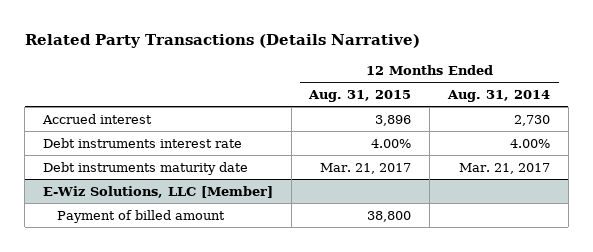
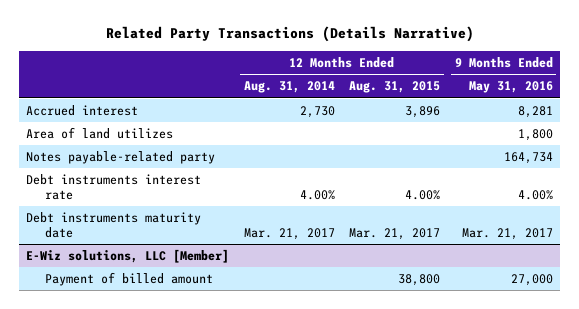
- | 12 Months Ended Aug. 31, 2015 | 12 Months Ended Aug. 31, 2014
+ | 12 Months Ended Aug. 31, 2014 | 12 Months Ended Aug. 31, 2015 | 9 Months Ended May 31, 2016
+ Area of land utilizes | | | 1,800
+ Notes payable-related party | | | 164,734
- E-Wiz Solutions, LLC [Member]
+ E-Wiz solutions, LLC [Member]

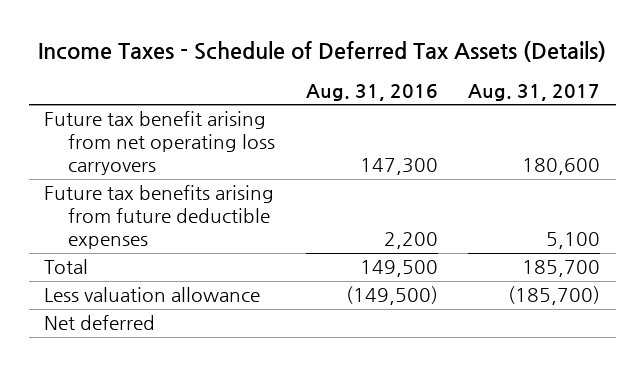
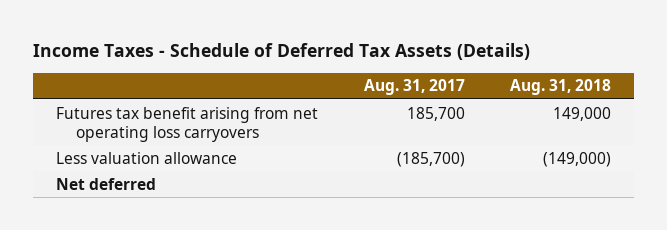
- | Aug. 31, 2016 | Aug. 31, 2017
+ | Aug. 31, 2017 | Aug. 31, 2018
- Future tax benefit arising from net operating loss carryovers | 147,300 | 180,600
- Future tax benefits arising from future deductible expenses | 2,200 | 5,100
- Total | 149,500 | 185,700
+ Futures tax benefit arising from net operating loss carryovers | 185,700 | 149,000

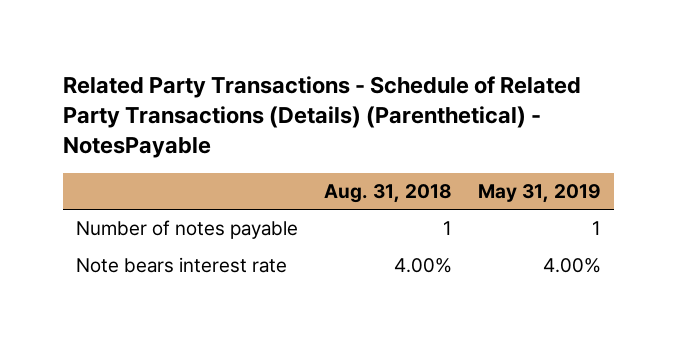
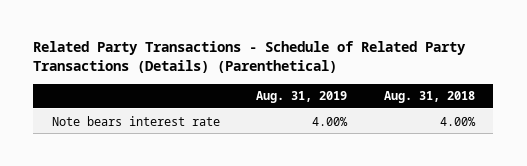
- Related Party Transactions - Schedule of Related Party Transactions (Details) (Parenthetical) - NotesPayable
+ Related Party Transactions - Schedule of Related Party Transactions (Details) (Parenthetical)
- | Aug. 31, 2018 | May 31, 2019
+ | Aug. 31, 2019 | Aug. 31, 2018
- Number of notes payable | 1 | 1

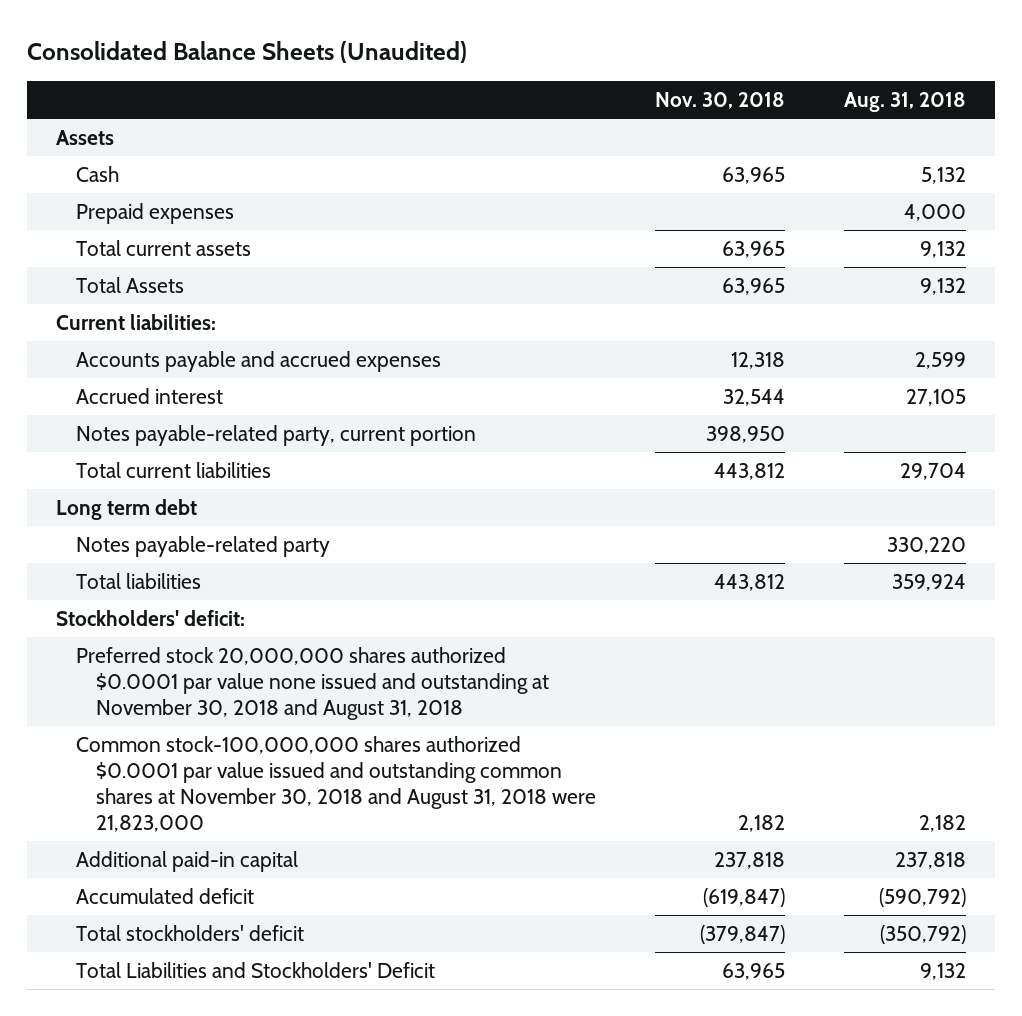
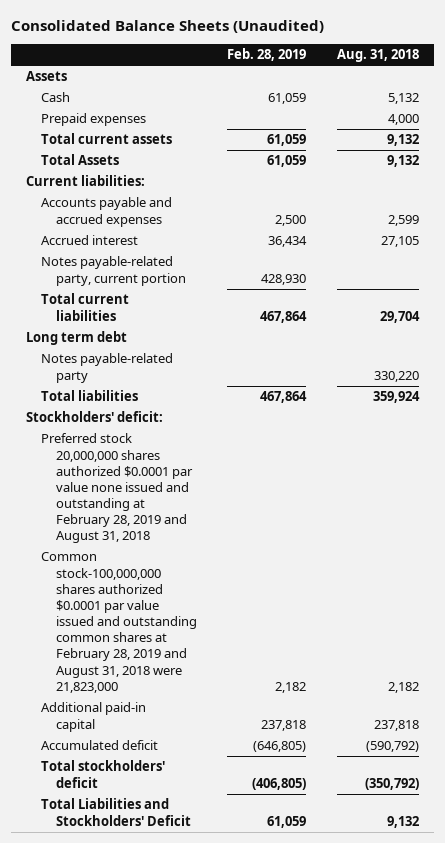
- | Nov. 30, 2018 | Aug. 31, 2018
+ | Feb. 28, 2019 | Aug. 31, 2018
- Preferred stock 20,000,000 shares authorized $0.0001 par value none issued and outstanding at November 30, 2018 and August 31, 2018
- Common stock-100,000,000 shares authorized $0.0001 par value issued and outstanding common shares at November 30, 2018 and August 31, 2018 were 21,823,000 | 2,182 | 2,182
+ Preferred stock 20,000,000 shares authorized $0.0001 par value none issued and outstanding at February 28, 2019 and August 31, 2018
+ Common stock-100,000,000 shares authorized $0.0001 par value issued and outstanding common shares at February 28, 2019 and August 31, 2018 were 21,823,000 | 2,182 | 2,182

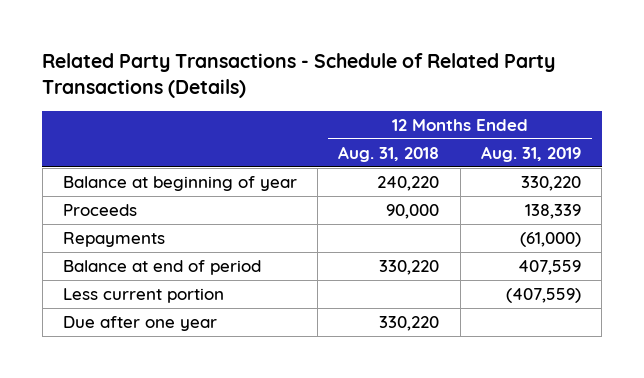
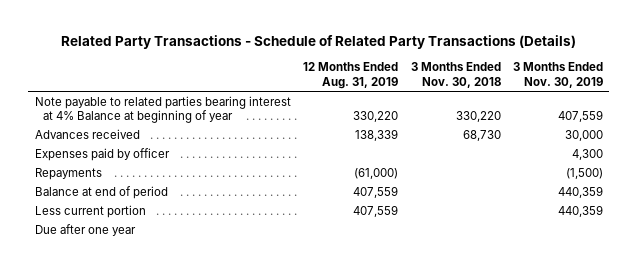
- | 12 Months Ended Aug. 31, 2018 | 12 Months Ended Aug. 31, 2019
+ | 12 Months Ended Aug. 31, 2019 | 3 Months Ended Nov. 30, 2018 | 3 Months Ended Nov. 30, 2019
- Balance at beginning of year | 240,220 | 330,220
- Proceeds | 90,000 | 138,339
+ Note payable to related parties bearing interest at 4% Balance at beginning of year | 330,220 | 330,220 | 407,559
+ Advances received | 138,339 | 68,730 | 30,000
+ Expenses paid by officer | | | 4,300
- Less current portion | | (407,559)
+ Less current portion | 407,559 | | 440,359

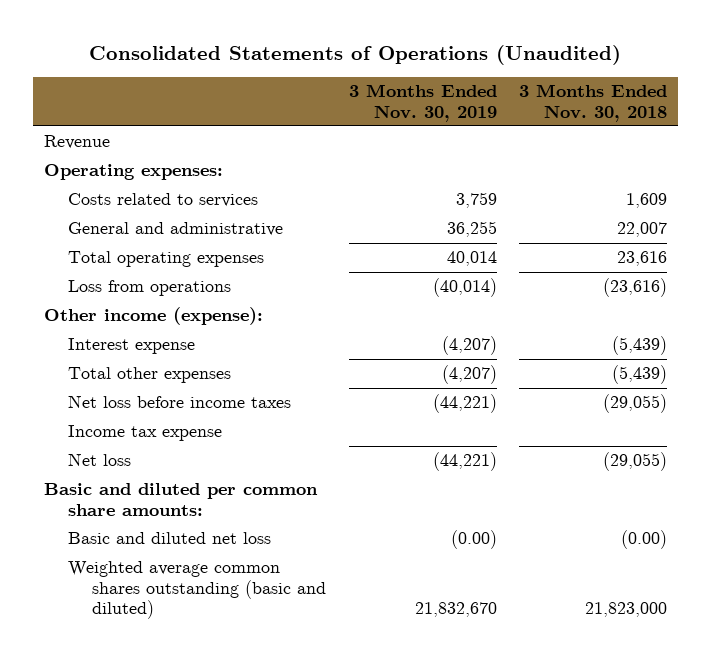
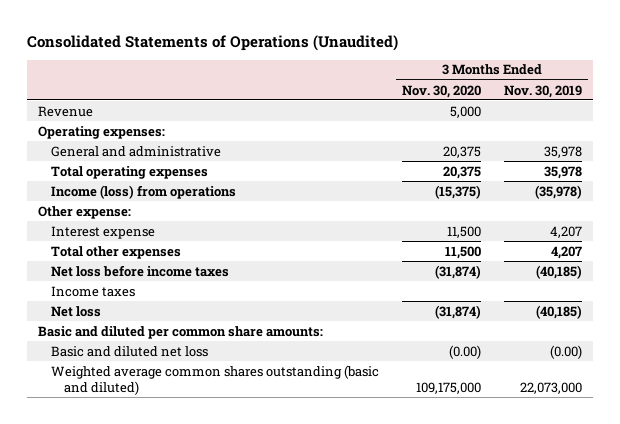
- | 3 Months Ended Nov. 30, 2019 | 3 Months Ended Nov. 30, 2018
+ | 3 Months Ended Nov. 30, 2020 | 3 Months Ended Nov. 30, 2019
- Costs related to services | 3,759 | 1,609
- General and administrative | 36,255 | 22,007
- Total operating expenses | 40,014 | 23,616
- Loss from operations | (40,014) | (23,616)
- Other income (expense):
- Interest expense | (4,207) | (5,439)
- Total other expenses | (4,207) | (5,439)
- Net loss before income taxes | (44,221) | (29,055)
- Income tax expense
- Net loss | (44,221) | (29,055)
+ General and administrative | 20,375 | 35,978
+ Total operating expenses | 20,375 | 35,978
+ Income (loss) from operations | (15,375) | (35,978)
+ Other expense:
+ Interest expense | 11,500 | 4,207
+ Total other expenses | 11,500 | 4,207
+ Net loss before income taxes | (31,874) | (40,185)
+ Income taxes
+ Net loss | (31,874) | (40,185)
- Weighted average common shares outstanding (basic and diluted) | 21,832,670 | 21,823,000
+ Weighted average common shares outstanding (basic and diluted) | 109,175,000 | 22,073,000

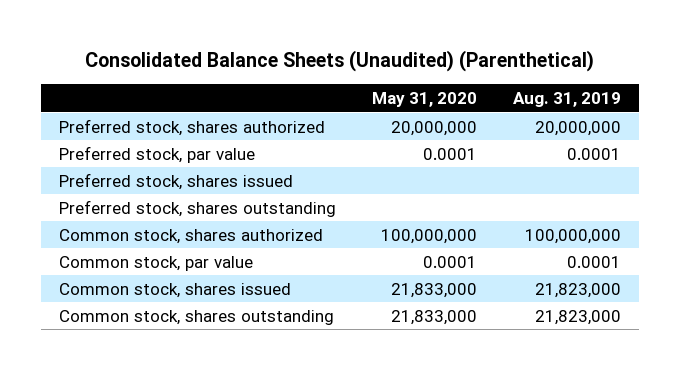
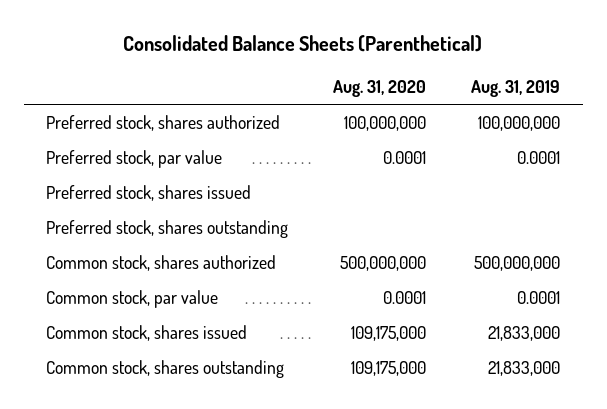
- Consolidated Balance Sheets (Unaudited) (Parenthetical)
+ Consolidated Balance Sheets (Parenthetical)
- | May 31, 2020 | Aug. 31, 2019
+ | Aug. 31, 2020 | Aug. 31, 2019
- Preferred stock, shares authorized | 20,000,000 | 20,000,000
+ Preferred stock, shares authorized | 100,000,000 | 100,000,000
- Common stock, shares authorized | 100,000,000 | 100,000,000
+ Common stock, shares authorized | 500,000,000 | 500,000,000
- Common stock, shares issued | 21,833,000 | 21,823,000
- Common stock, shares outstanding | 21,833,000 | 21,823,000
+ Common stock, shares issued | 109,175,000 | 21,833,000
+ Common stock, shares outstanding | 109,175,000 | 21,833,000

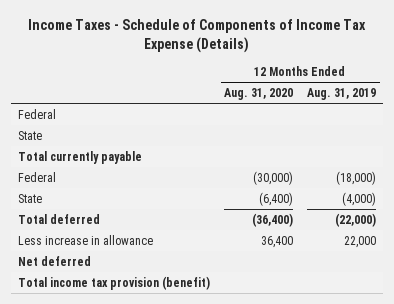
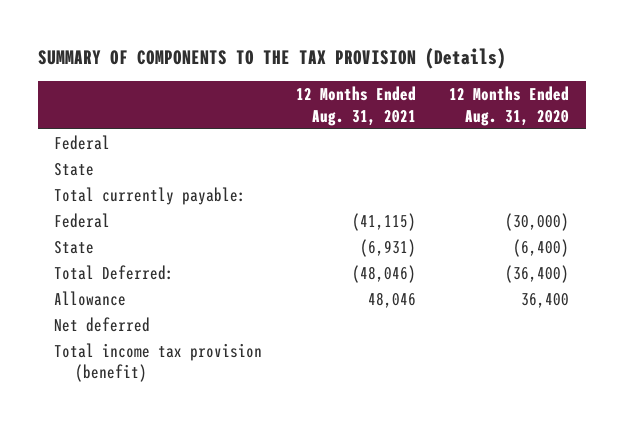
- Income Taxes - Schedule of Components of Income Tax Expense (Details)
+ SUMMARY OF COMPONENTS TO THE TAX PROVISION (Details)
- | 12 Months Ended Aug. 31, 2020 | 12 Months Ended Aug. 31, 2019
+ | 12 Months Ended Aug. 31, 2021 | 12 Months Ended Aug. 31, 2020
- Total currently payable
+ Total currently payable:
- Total deferred | (36,400) | (22,000)
- Less increase in allowance | 36,400 | 22,000
+ Total Deferred: | (48,046) | (36,400)
+ Allowance | 48,046 | 36,400

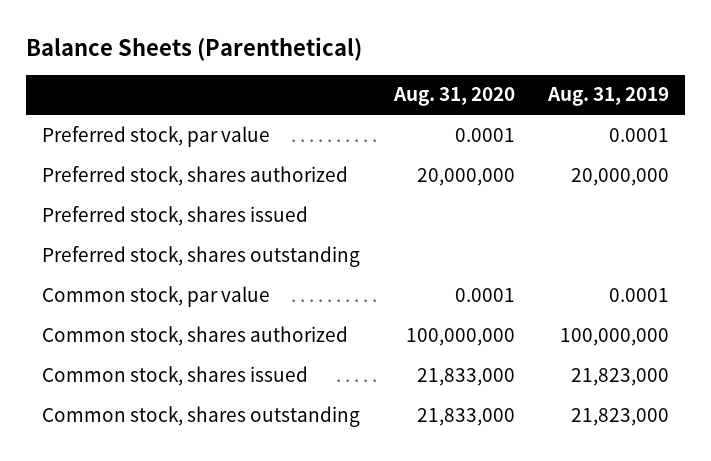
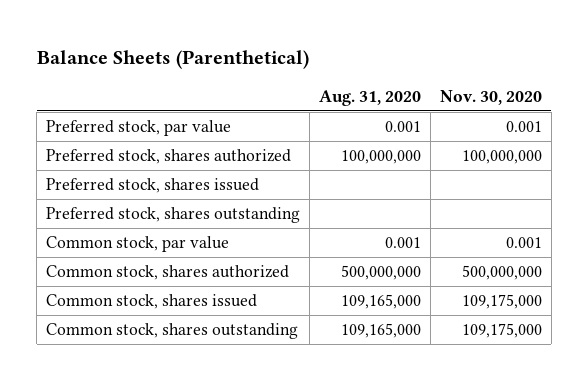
- | Aug. 31, 2020 | Aug. 31, 2019
+ | Aug. 31, 2020 | Nov. 30, 2020
- Preferred stock, par value | 0.0001 | 0.0001
- Preferred stock, shares authorized | 20,000,000 | 20,000,000
+ Preferred stock, par value | 0.001 | 0.001
+ Preferred stock, shares authorized | 100,000,000 | 100,000,000
- Common stock, par value | 0.0001 | 0.0001
- Common stock, shares authorized | 100,000,000 | 100,000,000
- Common stock, shares issued | 21,833,000 | 21,823,000
- Common stock, shares outstanding | 21,833,000 | 21,823,000
+ Common stock, par value | 0.001 | 0.001
+ Common stock, shares authorized | 500,000,000 | 500,000,000
+ Common stock, shares issued | 109,165,000 | 109,175,000
+ Common stock, shares outstanding | 109,165,000 | 109,175,000

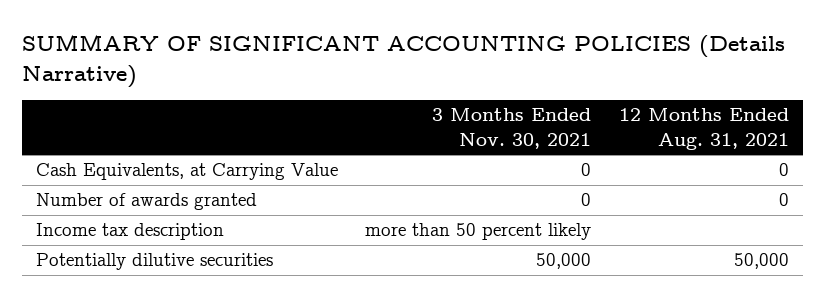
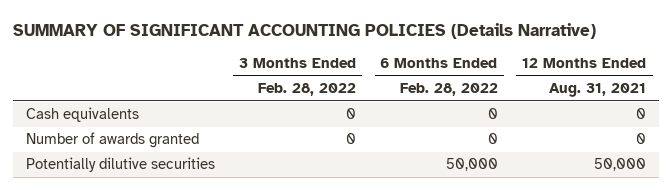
- | 3 Months Ended Nov. 30, 2021 | 12 Months Ended Aug. 31, 2021
+ | 3 Months Ended Feb. 28, 2022 | 6 Months Ended Feb. 28, 2022 | 12 Months Ended Aug. 31, 2021
- Cash Equivalents, at Carrying Value | 0 | 0
+ Cash equivalents | 0 | 0 | 0
- Income tax description | more than 50 percent likely |

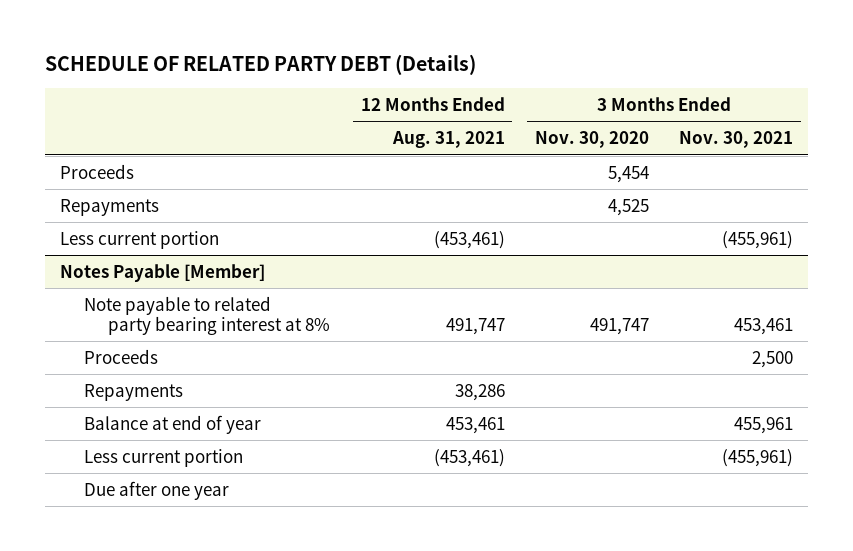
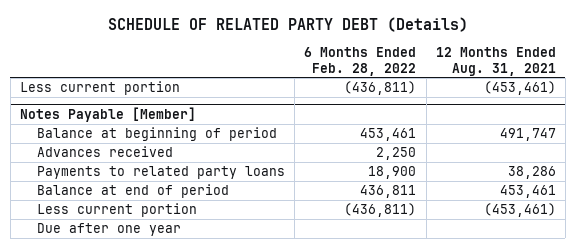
- | 12 Months Ended Aug. 31, 2021 | 3 Months Ended Nov. 30, 2020 | 3 Months Ended Nov. 30, 2021
+ | 6 Months Ended Feb. 28, 2022 | 12 Months Ended Aug. 31, 2021
- Proceeds | | 5,454 |
- Repayments | | 4,525 |
@ Notes Payable [Member]
- Note payable to related party bearing interest at 8% | 491,747 | 491,747 | 453,461
- Proceeds | | | 2,500
- Repayments | 38,286 | |
- Balance at end of year | 453,461 | | 455,961
+ Balance at beginning of period | 453,461 | 491,747
+ Advances received | 2,250 |
+ Payments to related party loans | 18,900 | 38,286
+ Balance at end of period | 436,811 | 453,461

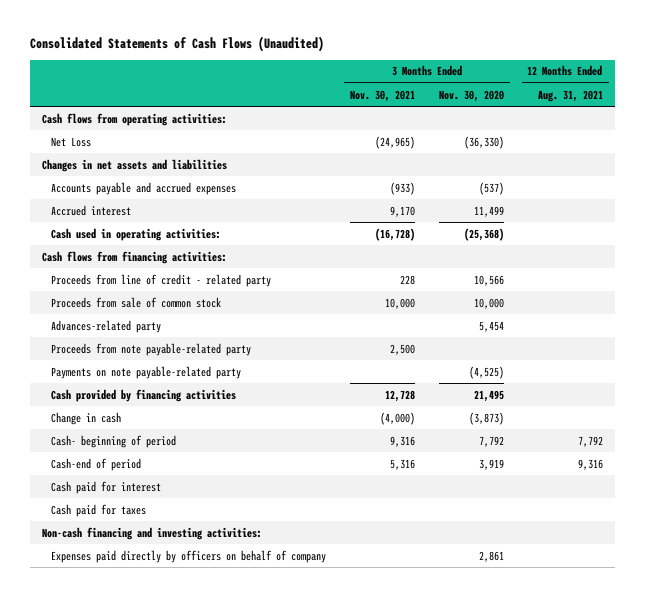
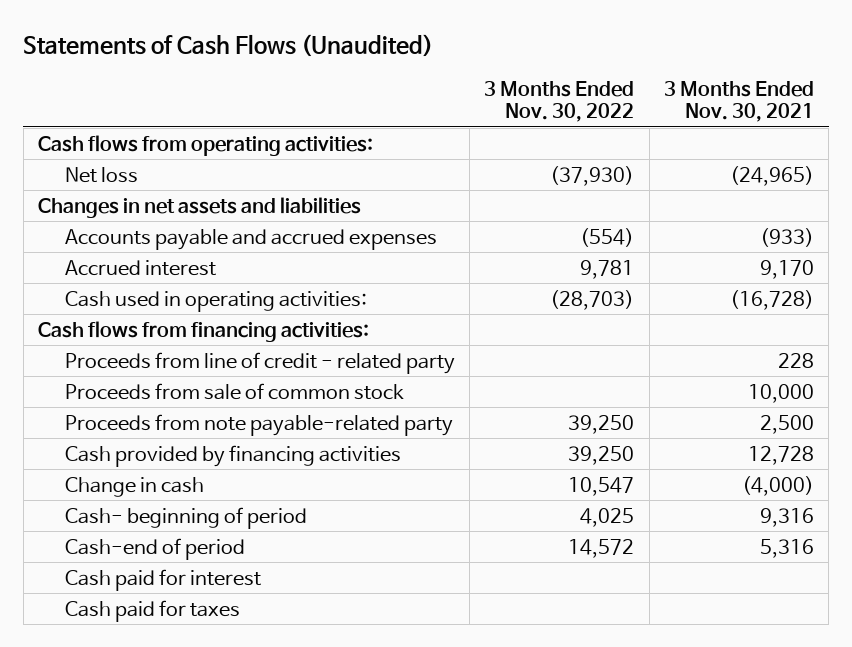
- Consolidated Statements of Cash Flows (Unaudited)
+ Statements of Cash Flows (Unaudited)
- | 3 Months Ended Nov. 30, 2021 | 3 Months Ended Nov. 30, 2020 | 12 Months Ended Aug. 31, 2021
+ | 3 Months Ended Nov. 30, 2022 | 3 Months Ended Nov. 30, 2021
- Net Loss | (24,965) | (36,330) |
+ Net loss | (37,930) | (24,965)
- Advances-related party | | 5,454 |
- Payments on note payable-related party | | (4,525) |
- Non-cash financing and investing activities:
- Expenses paid directly by officers on behalf of company | | 2,861 |

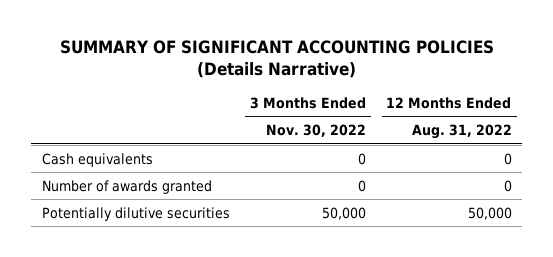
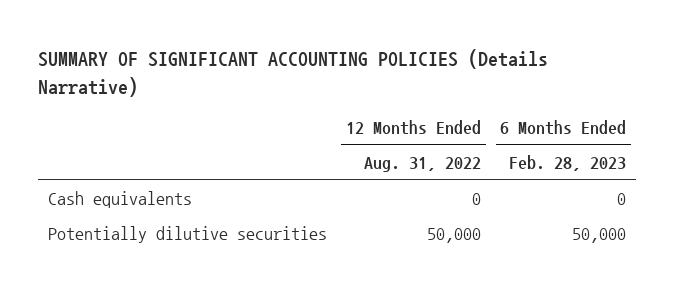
- | 3 Months Ended Nov. 30, 2022 | 12 Months Ended Aug. 31, 2022
+ | 12 Months Ended Aug. 31, 2022 | 6 Months Ended Feb. 28, 2023
- Number of awards granted | 0 | 0

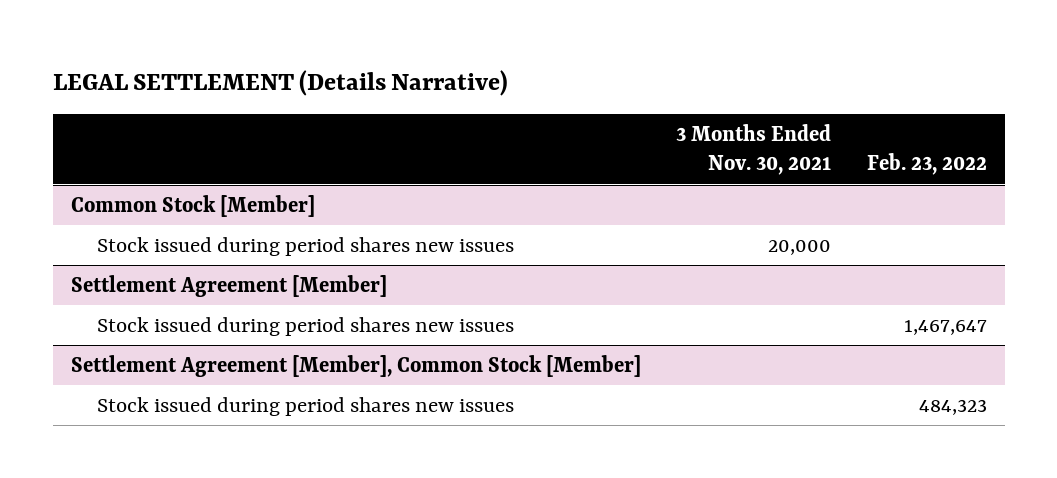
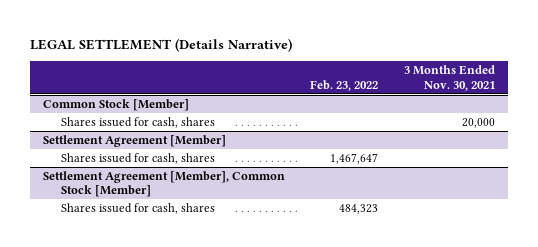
- | 3 Months Ended Nov. 30, 2021 | Feb. 23, 2022
+ | Feb. 23, 2022 | 3 Months Ended Nov. 30, 2021
@ Common Stock [Member]
- Stock issued during period shares new issues | 20,000 |
+ Shares issued for cash, shares | | 20,000
@ Settlement Agreement [Member]
- Stock issued during period shares new issues | | 1,467,647
+ Shares issued for cash, shares | 1,467,647 |
@ Settlement Agreement [Member], Common Stock [Member]
- Stock issued during period shares new issues | | 484,323
+ Shares issued for cash, shares | 484,323 |

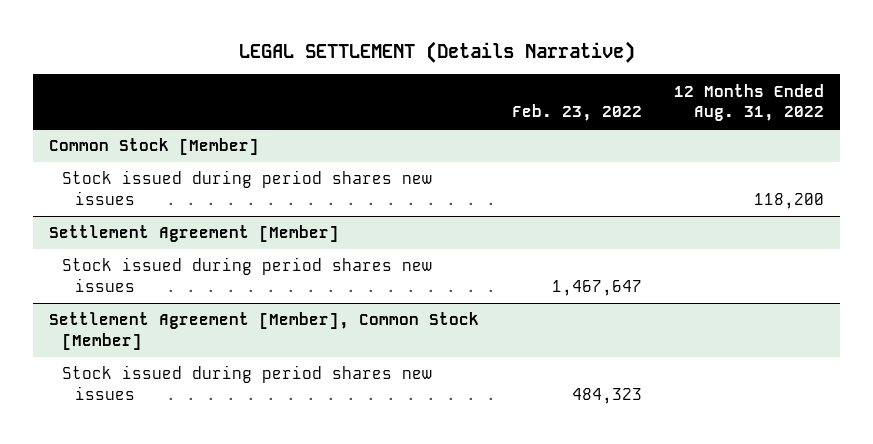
- | Feb. 23, 2022 | 3 Months Ended Nov. 30, 2021
+ | Feb. 23, 2022 | 12 Months Ended Aug. 31, 2022
@ Common Stock [Member]
- Shares issued for cash, shares | | 20,000
+ Stock issued during period shares new issues | | 118,200
@ Settlement Agreement [Member]
- Shares issued for cash, shares | 1,467,647 |
+ Stock issued during period shares new issues | 1,467,647 |
@ Settlement Agreement [Member], Common Stock [Member]
- Shares issued for cash, shares | 484,323 |
+ Stock issued during period shares new issues | 484,323 |

